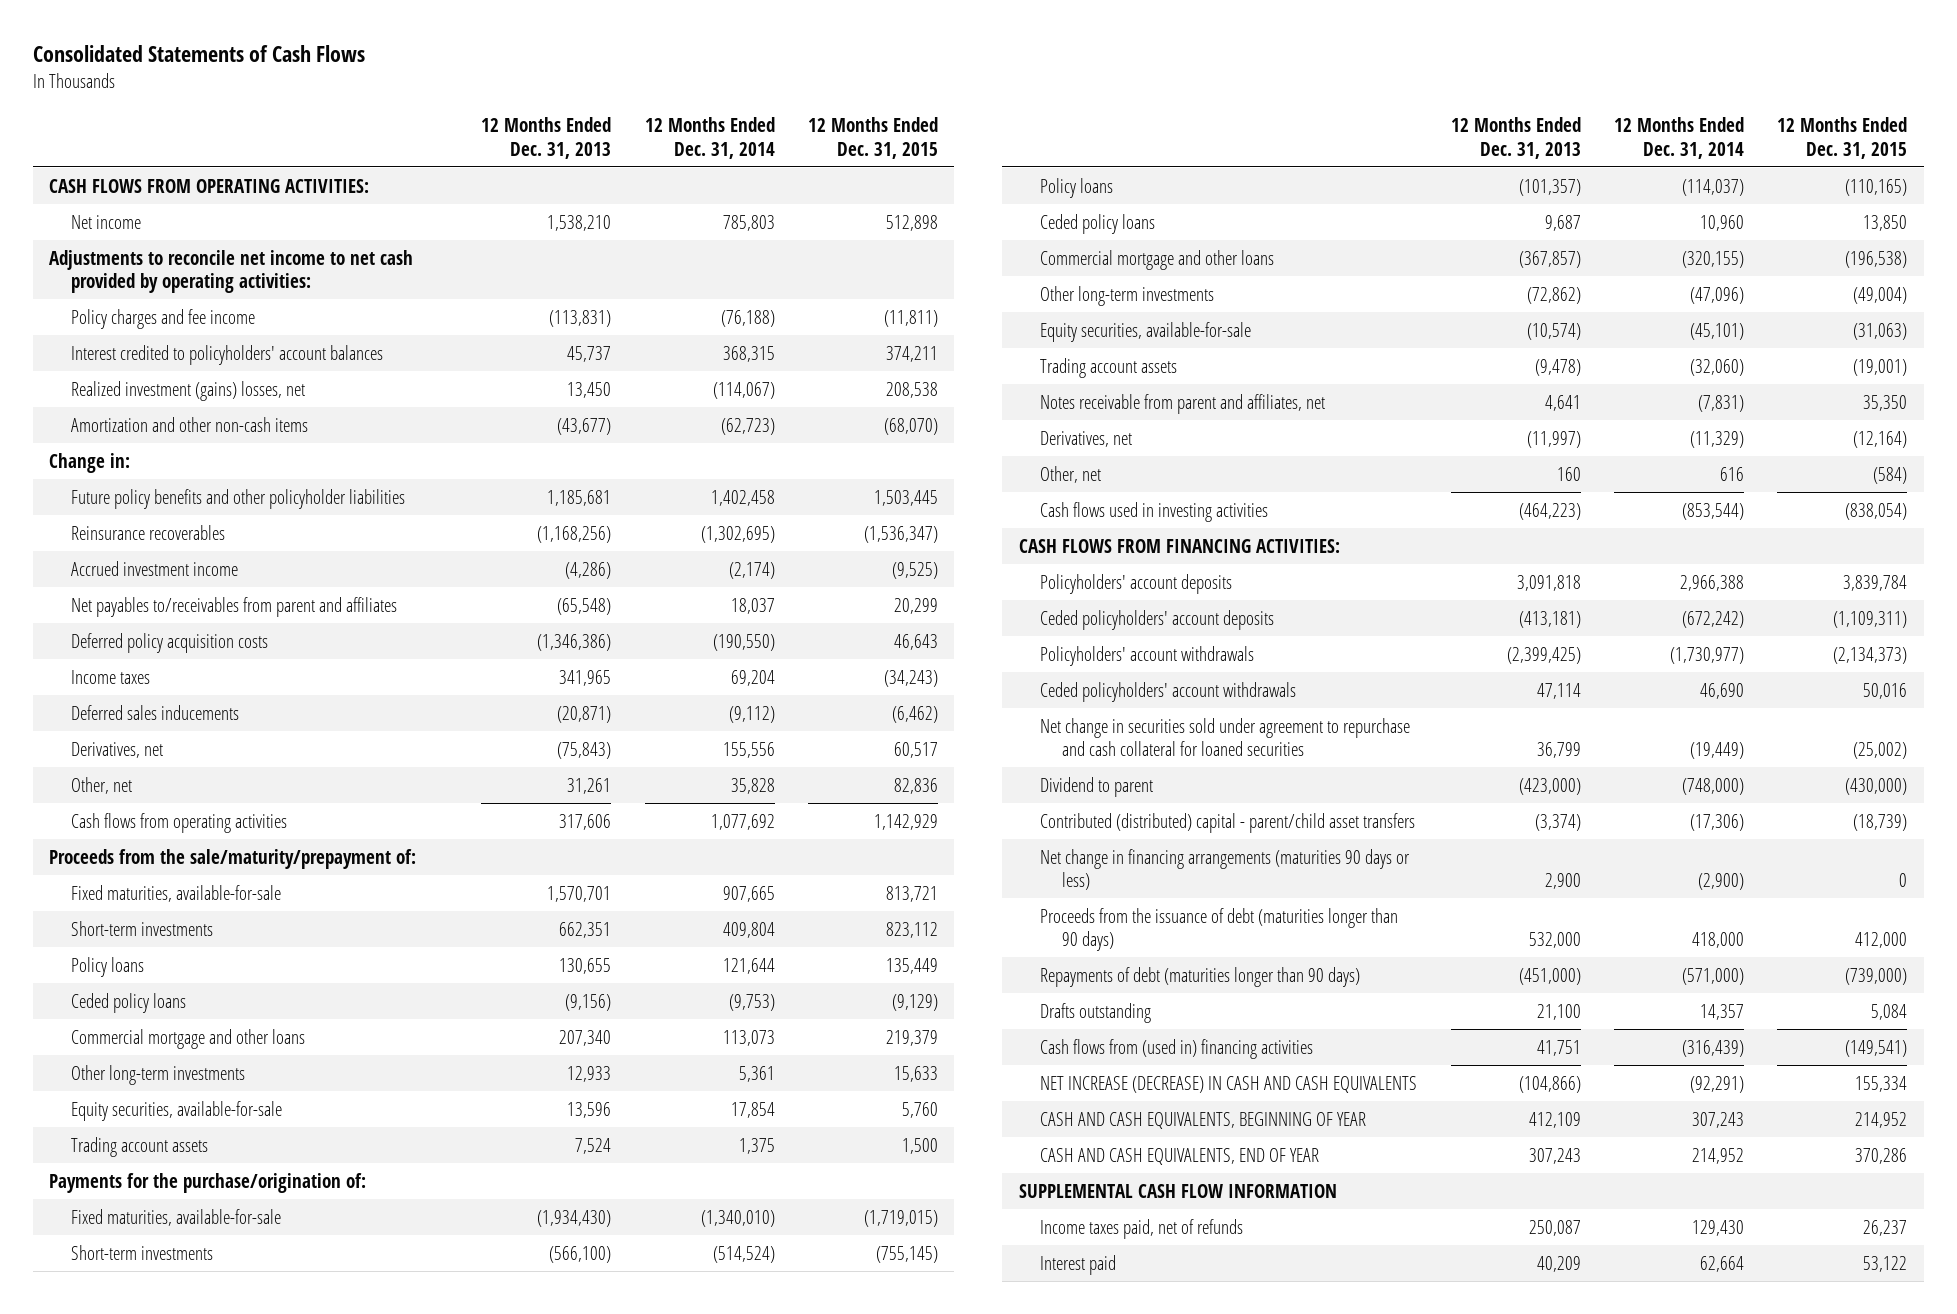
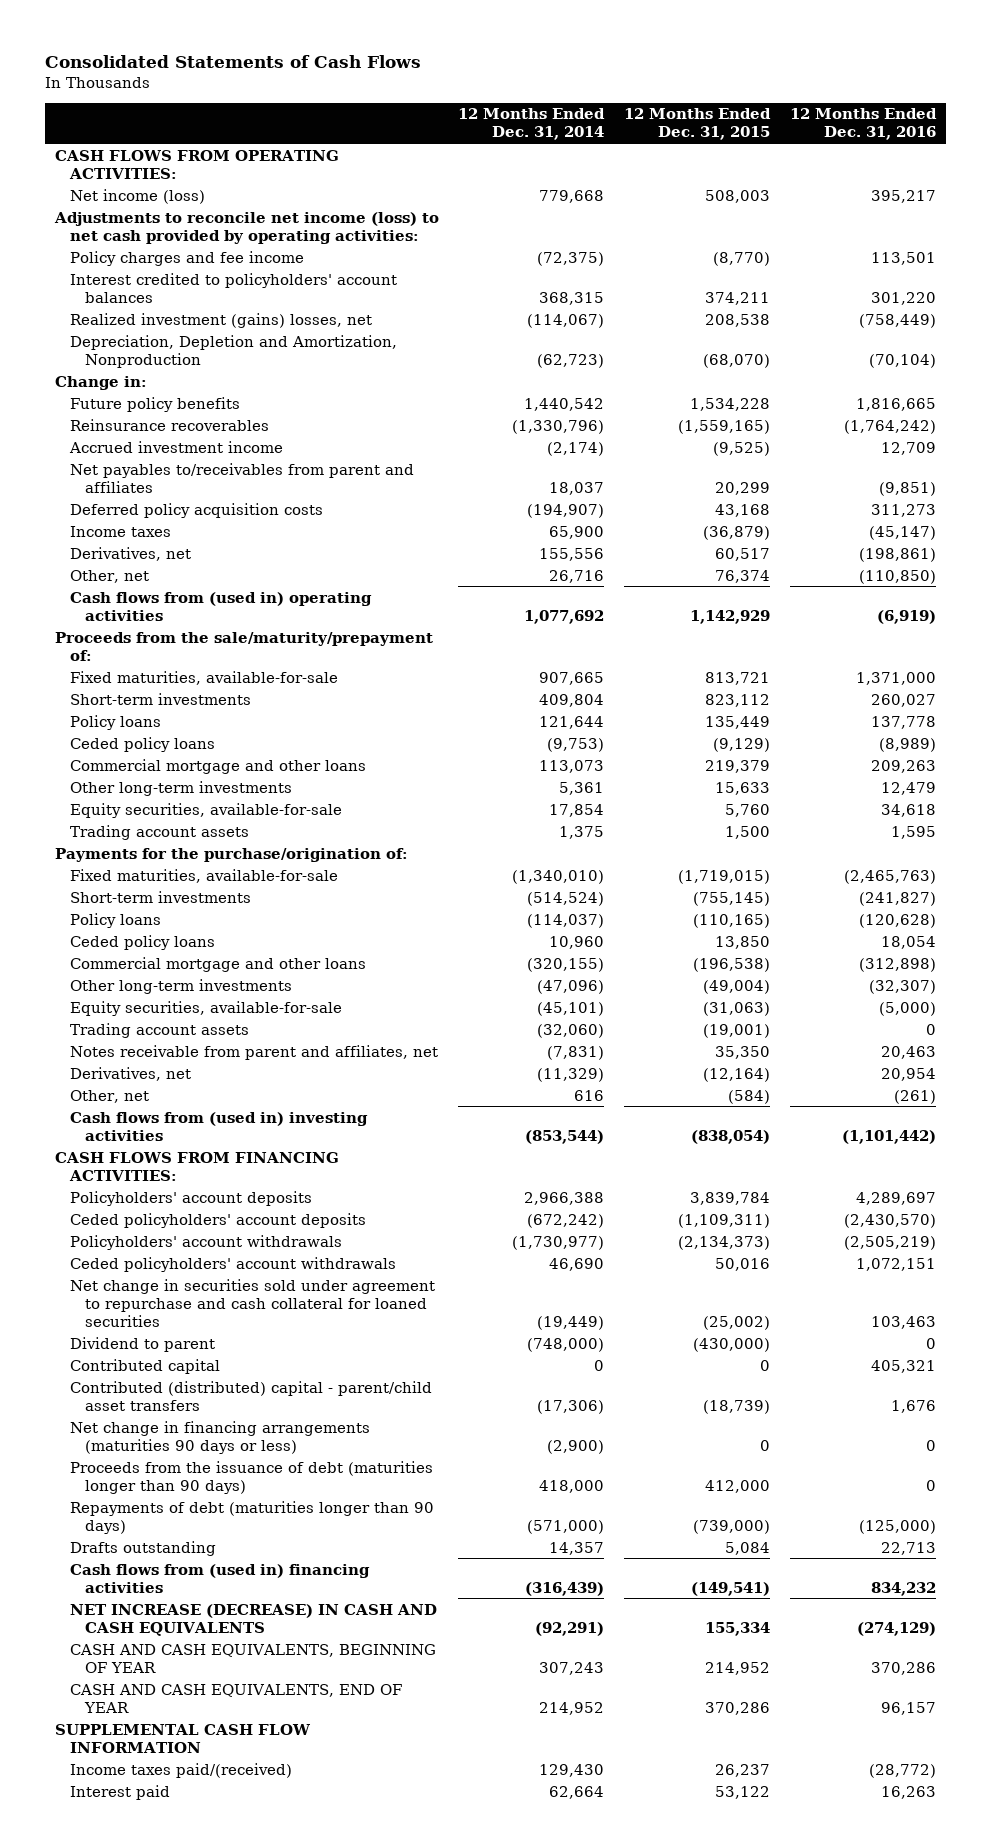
- | 12 Months Ended Dec. 31, 2013 | 12 Months Ended Dec. 31, 2014 | 12 Months Ended Dec. 31, 2015
+ | 12 Months Ended Dec. 31, 2014 | 12 Months Ended Dec. 31, 2015 | 12 Months Ended Dec. 31, 2016
- Net income | 1,538,210 | 785,803 | 512,898
- Adjustments to reconcile net income to net cash provided by operating activities:
- Policy charges and fee income | (113,831) | (76,188) | (11,811)
+ Net income (loss) | 779,668 | 508,003 | 395,217
+ Adjustments to reconcile net income (loss) to net cash provided by operating activities:
+ Policy charges and fee income | (72,375) | (8,770) | 113,501
- Amortization and other non-cash items | (43,677) | (62,723) | (68,070)
+ Depreciation, Depletion and Amortization, Nonproduction | (62,723) | (68,070) | (70,104)
- Future policy benefits and other policyholder liabilities | 1,185,681 | 1,402,458 | 1,503,445
- Reinsurance recoverables | (1,168,256) | (1,302,695) | (1,536,347)
+ Future policy benefits | 1,440,542 | 1,534,228 | 1,816,665
+ Reinsurance recoverables | (1,330,796) | (1,559,165) | (1,764,242)
- Deferred policy acquisition costs | (1,346,386) | (190,550) | 46,643
- Income taxes | 341,965 | 69,204 | (34,243)
- Deferred sales inducements | (20,871) | (9,112) | (6,462)
+ Deferred policy acquisition costs | (194,907) | 43,168 | 311,273
+ Income taxes | 65,900 | (36,879) | (45,147)
- Other, net | 31,261 | 35,828 | 82,836
- Cash flows from operating activities | 317,606 | 1,077,692 | 1,142,929
+ Other, net | 26,716 | 76,374 | (110,850)
+ Cash flows from (used in) operating activities | 1,077,692 | 1,142,929 | (6,919)
- Cash flows used in investing activities | (464,223) | (853,544) | (838,054)
+ Cash flows from (used in) investing activities | (853,544) | (838,054) | (1,101,442)
+ Contributed capital | 0 | 0 | 405,321
- Income taxes paid, net of refunds | 250,087 | 129,430 | 26,237
+ Income taxes paid/(received) | 129,430 | 26,237 | (28,772)

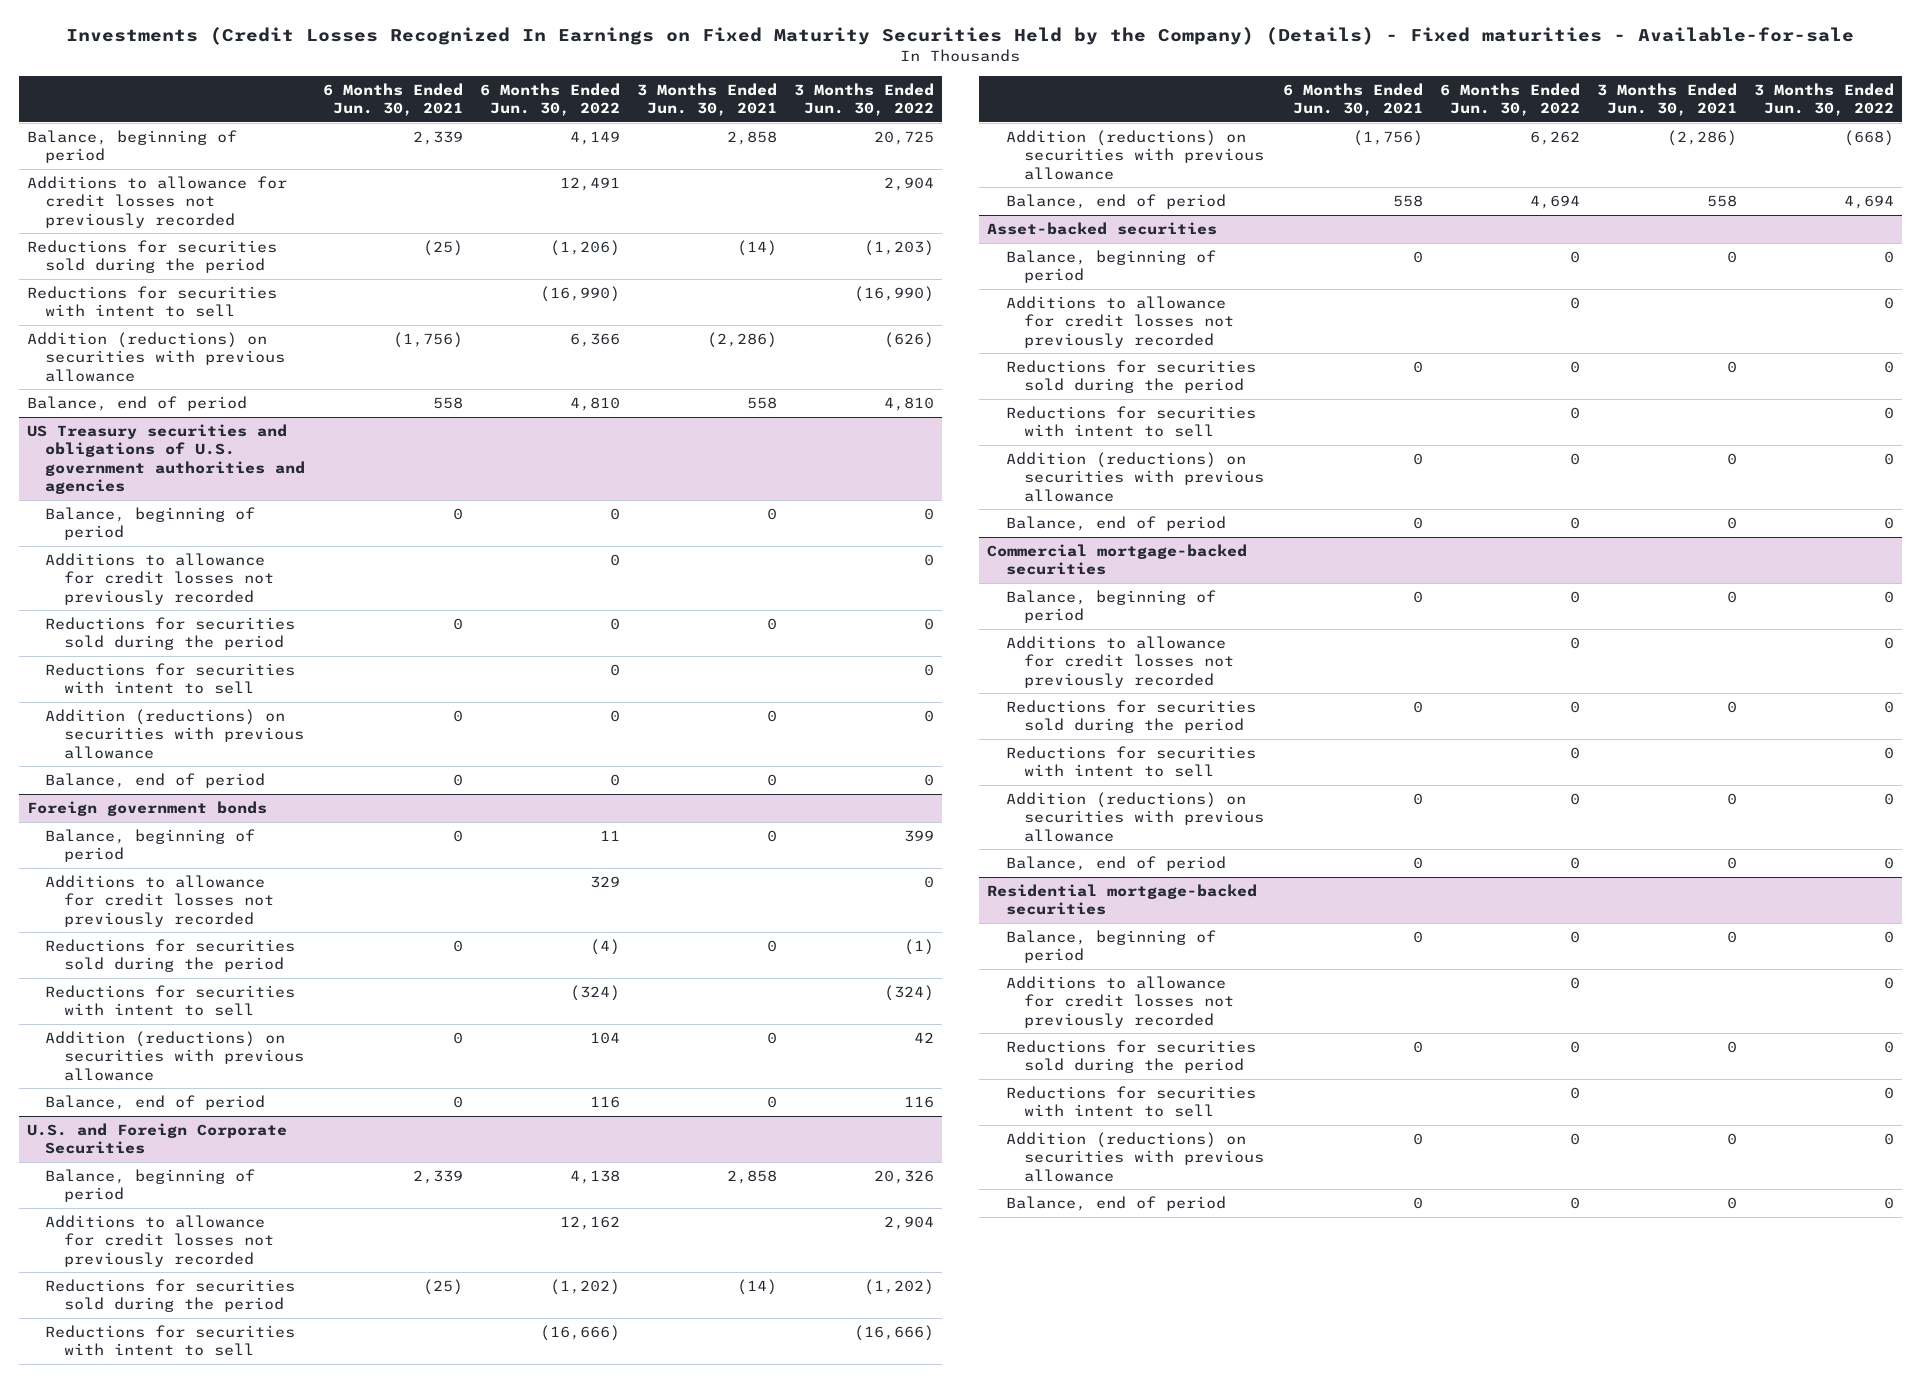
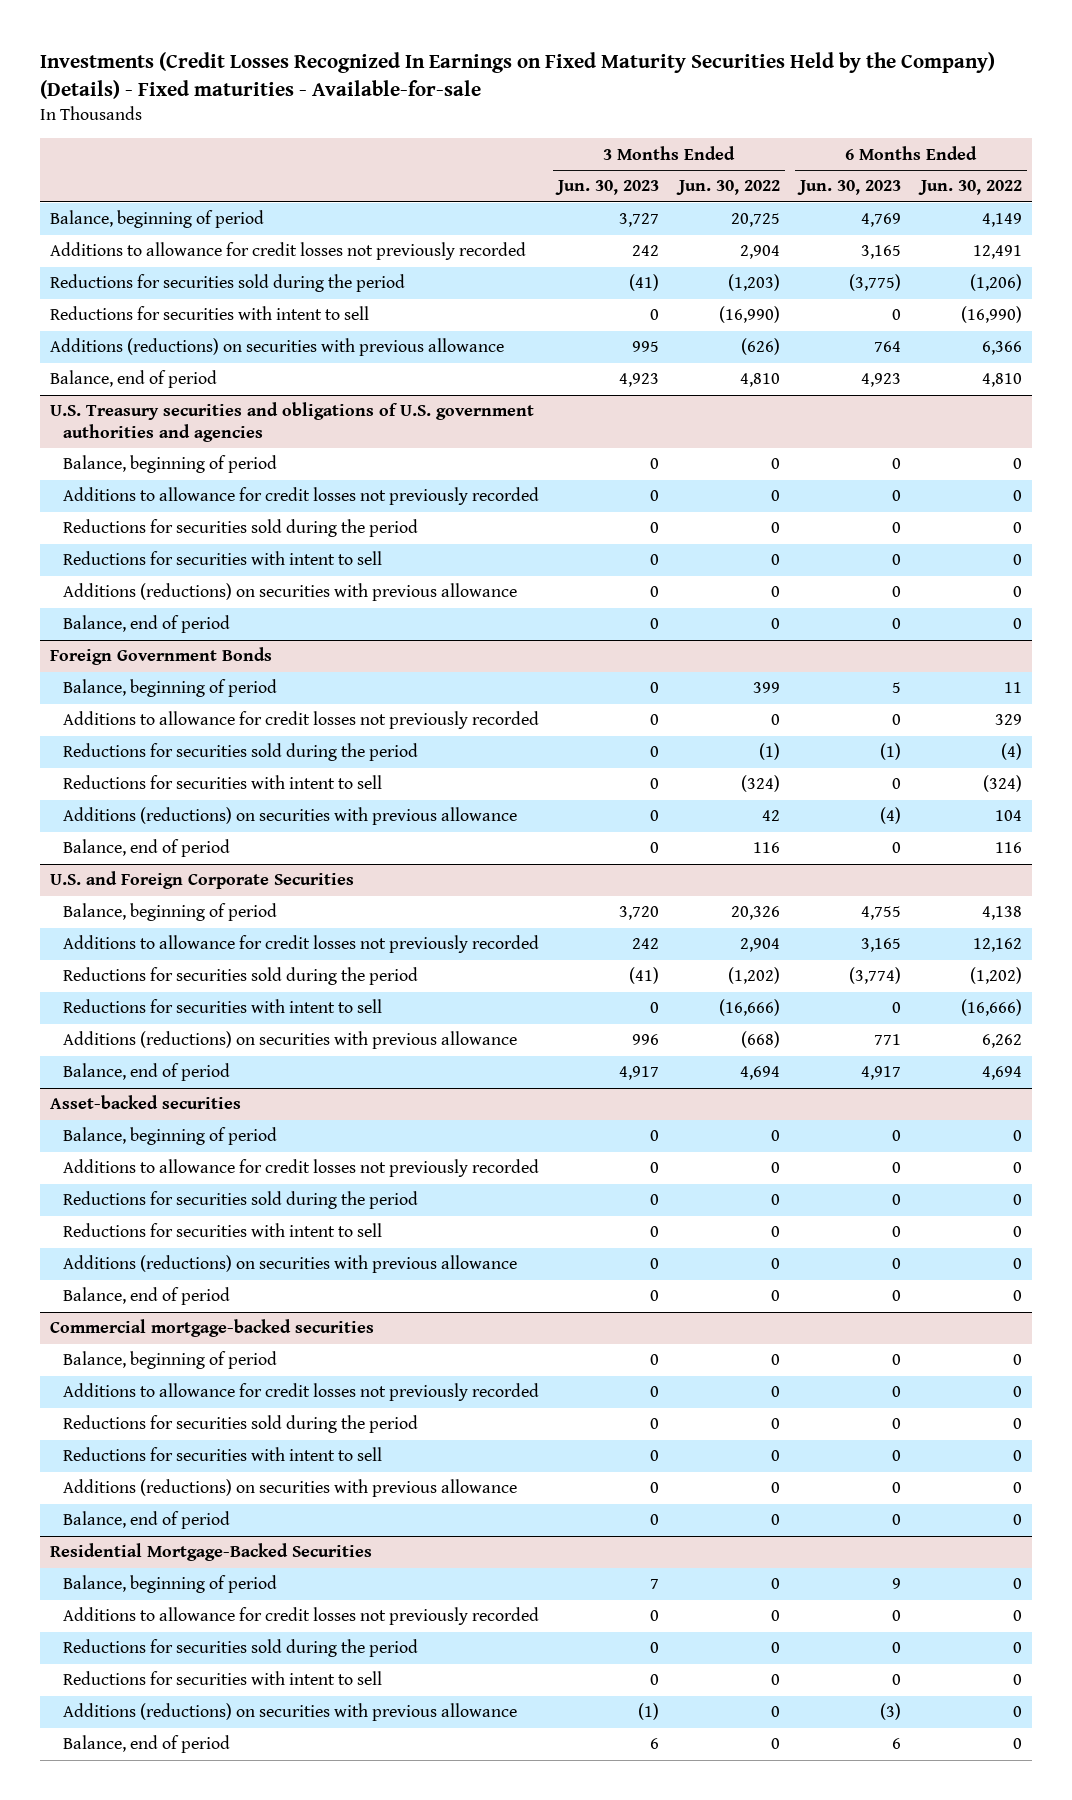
- | 6 Months Ended Jun. 30, 2021 | 6 Months Ended Jun. 30, 2022 | 3 Months Ended Jun. 30, 2021 | 3 Months Ended Jun. 30, 2022
+ | 3 Months Ended Jun. 30, 2023 | 3 Months Ended Jun. 30, 2022 | 6 Months Ended Jun. 30, 2023 | 6 Months Ended Jun. 30, 2022
- Addition (reductions) on securities with previous allowance | (1,756) | 6,366 | (2,286) | (626)
+ Additions (reductions) on securities with previous allowance | 995 | (626) | 764 | 6,366
- US Treasury securities and obligations of U.S. government authorities and agencies
+ U.S. Treasury securities and obligations of U.S. government authorities and agencies
- Addition (reductions) on securities with previous allowance | 0 | 0 | 0 | 0
+ Additions (reductions) on securities with previous allowance | 0 | 0 | 0 | 0
- Foreign government bonds
+ Foreign Government Bonds
- Addition (reductions) on securities with previous allowance | 0 | 104 | 0 | 42
+ Additions (reductions) on securities with previous allowance | 0 | 42 | (4) | 104
@ U.S. and Foreign Corporate Securities
- Addition (reductions) on securities with previous allowance | (1,756) | 6,262 | (2,286) | (668)
+ Additions (reductions) on securities with previous allowance | 996 | (668) | 771 | 6,262
@ Asset-backed securities
- Addition (reductions) on securities with previous allowance | 0 | 0 | 0 | 0
+ Additions (reductions) on securities with previous allowance | 0 | 0 | 0 | 0
@ Commercial mortgage-backed securities
- Addition (reductions) on securities with previous allowance | 0 | 0 | 0 | 0
+ Additions (reductions) on securities with previous allowance | 0 | 0 | 0 | 0
- Residential mortgage-backed securities
+ Residential Mortgage-Backed Securities
- Addition (reductions) on securities with previous allowance | 0 | 0 | 0 | 0
+ Additions (reductions) on securities with previous allowance | (1) | 0 | (3) | 0

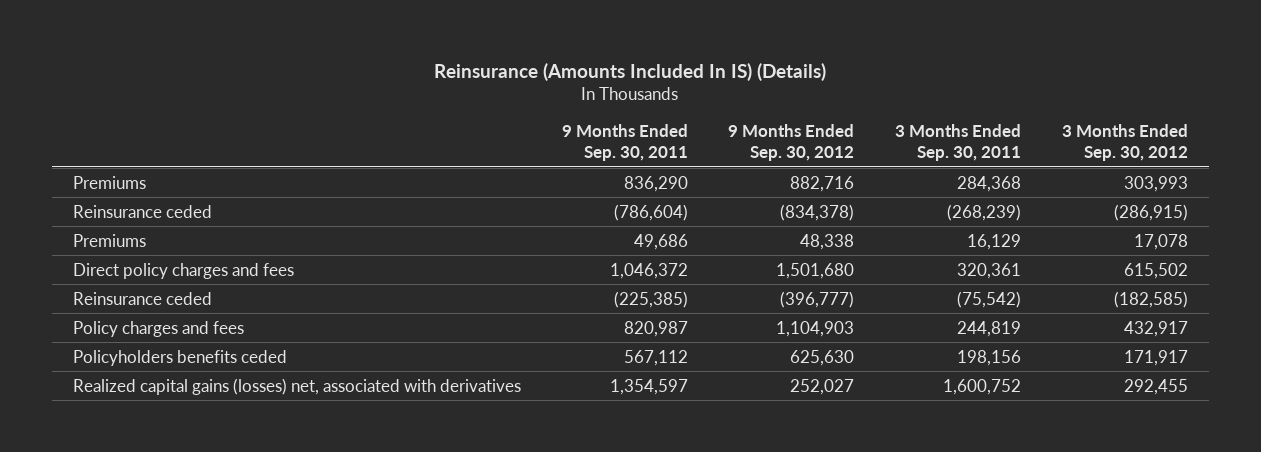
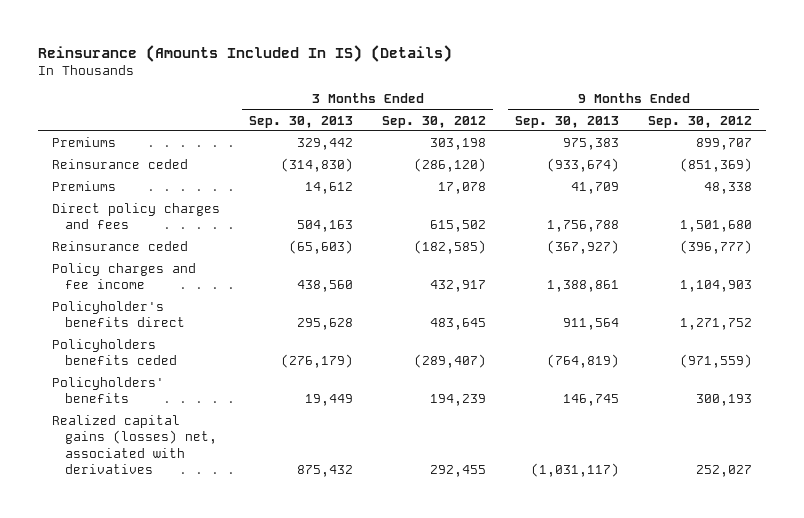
- | 9 Months Ended Sep. 30, 2011 | 9 Months Ended Sep. 30, 2012 | 3 Months Ended Sep. 30, 2011 | 3 Months Ended Sep. 30, 2012
+ | 3 Months Ended Sep. 30, 2013 | 3 Months Ended Sep. 30, 2012 | 9 Months Ended Sep. 30, 2013 | 9 Months Ended Sep. 30, 2012
- Premiums | 836,290 | 882,716 | 284,368 | 303,993
- Reinsurance ceded | (786,604) | (834,378) | (268,239) | (286,915)
+ Premiums | 329,442 | 303,198 | 975,383 | 899,707
+ Reinsurance ceded | (314,830) | (286,120) | (933,674) | (851,369)
- Policy charges and fees | 820,987 | 1,104,903 | 244,819 | 432,917
- Policyholders benefits ceded | 567,112 | 625,630 | 198,156 | 171,917
+ Policy charges and fee income | 438,560 | 432,917 | 1,388,861 | 1,104,903
+ Policyholder's benefits direct | 295,628 | 483,645 | 911,564 | 1,271,752
+ Policyholders benefits ceded | (276,179) | (289,407) | (764,819) | (971,559)
+ Policyholders' benefits | 19,449 | 194,239 | 146,745 | 300,193

